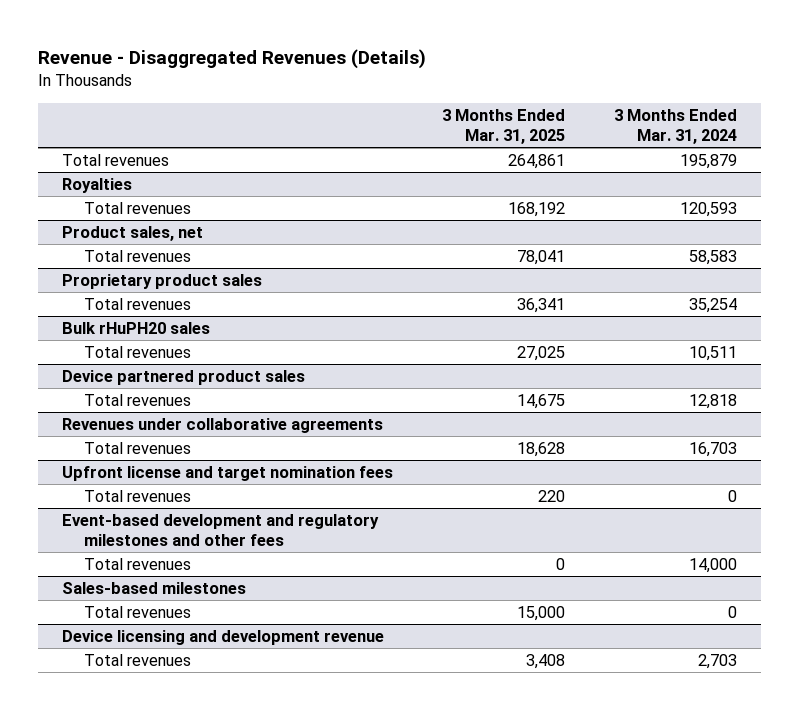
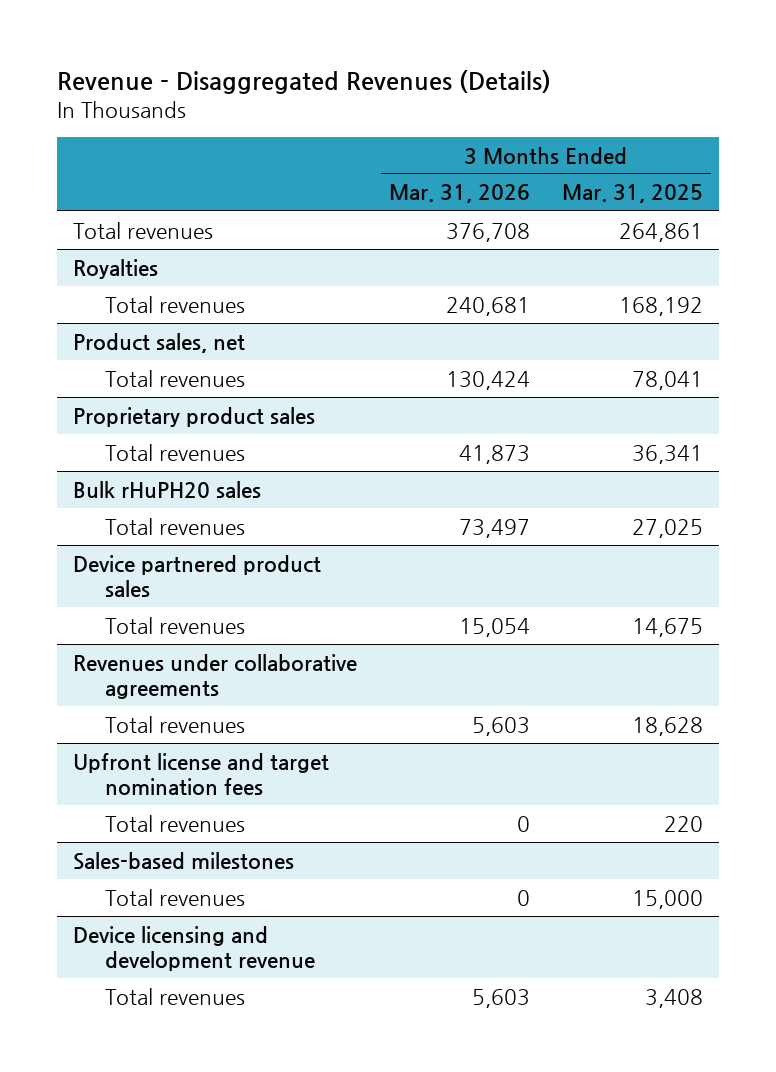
- | 3 Months Ended Mar. 31, 2025 | 3 Months Ended Mar. 31, 2024
+ | 3 Months Ended Mar. 31, 2026 | 3 Months Ended Mar. 31, 2025
- Event-based development and regulatory milestones and other fees
- Total revenues | 0 | 14,000

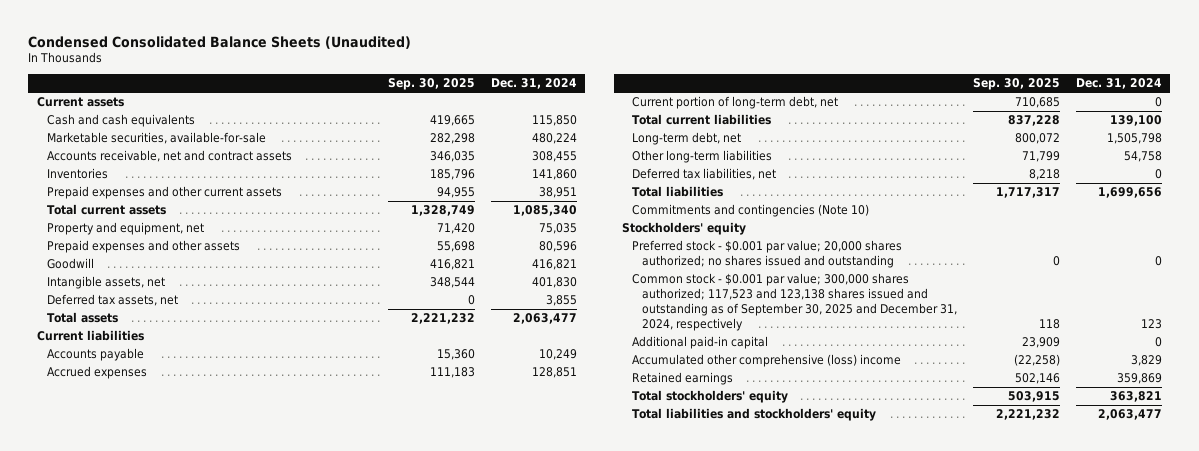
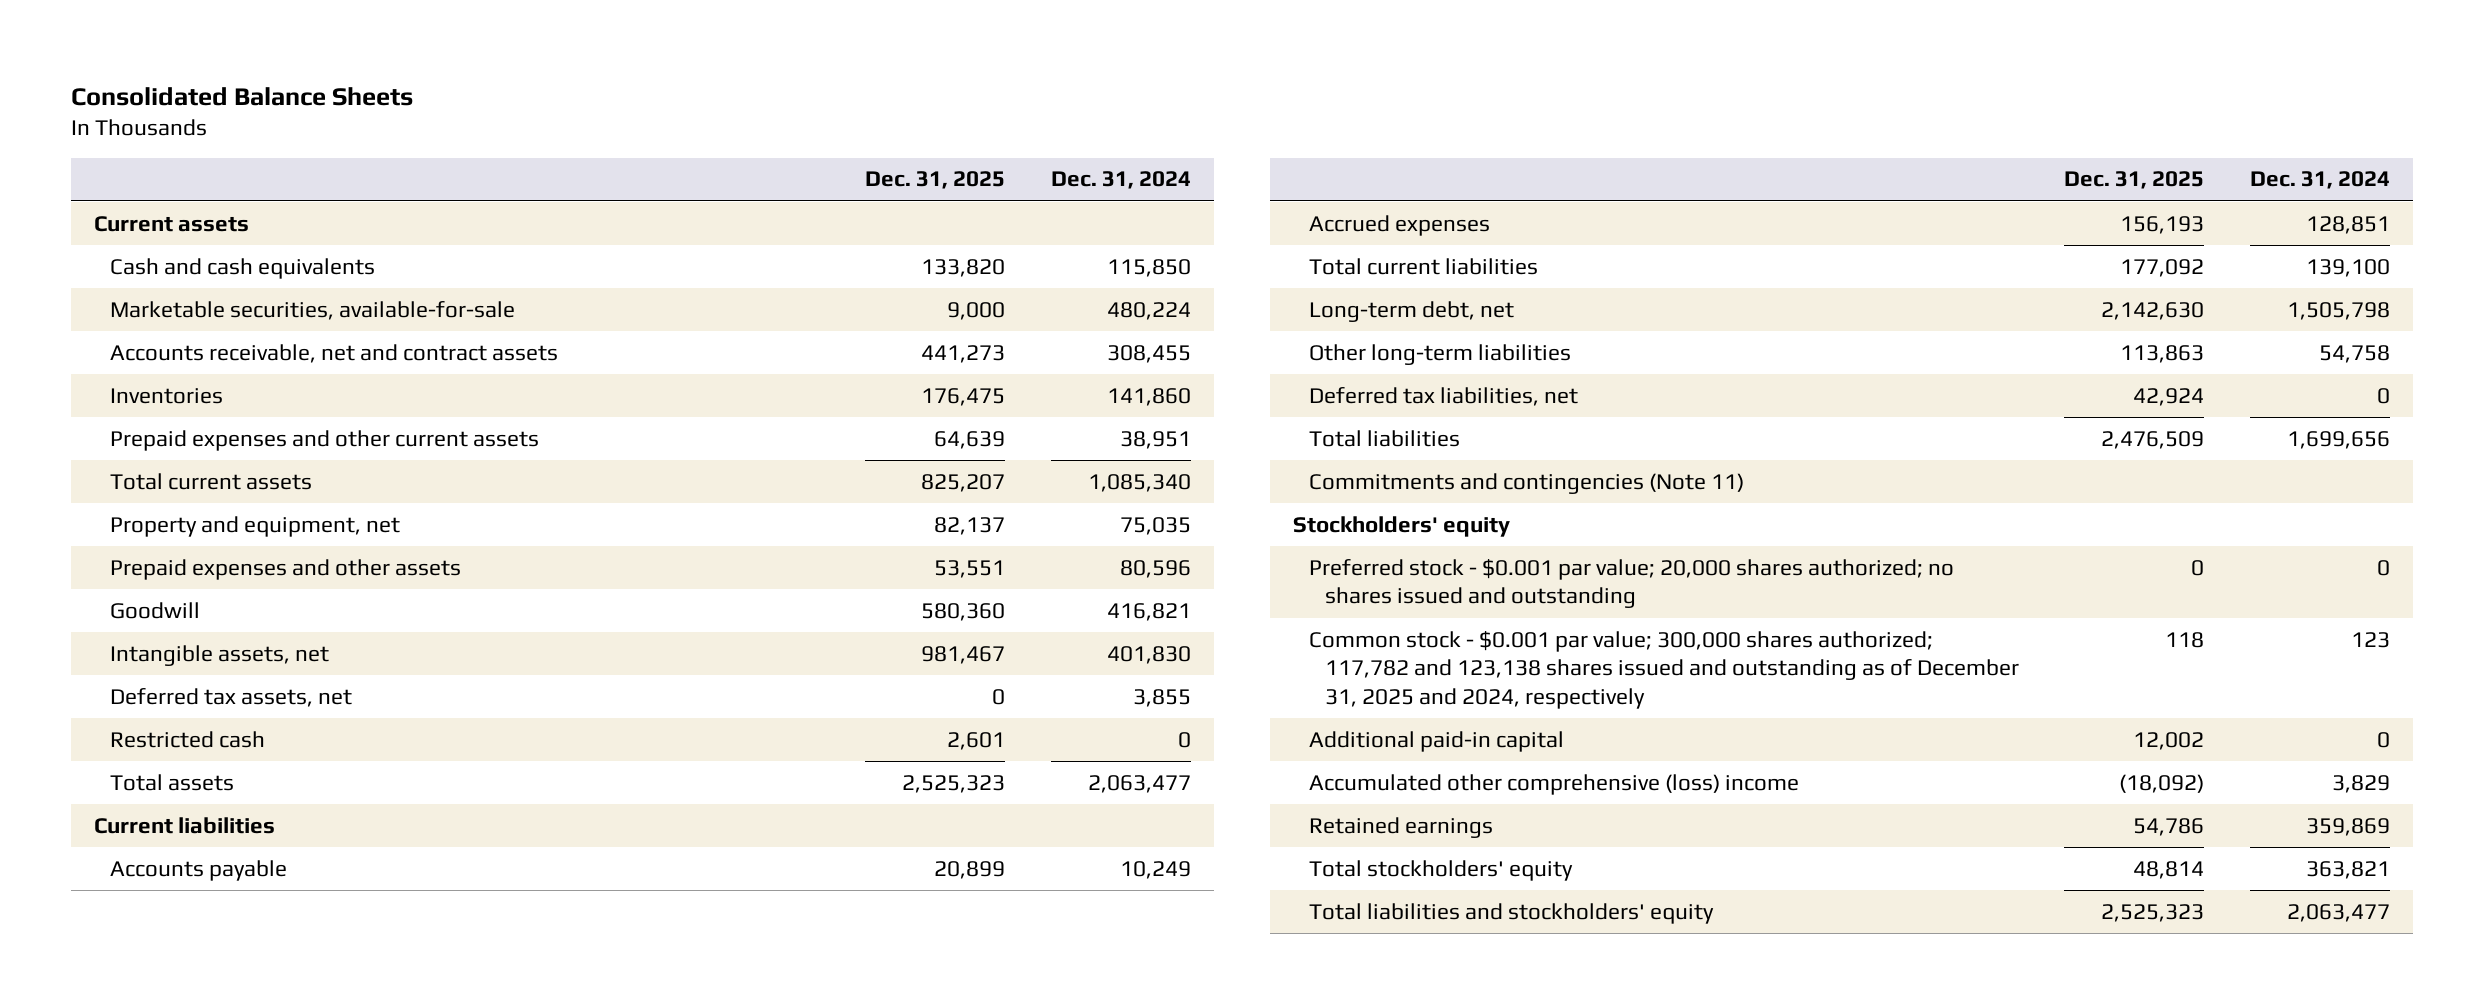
- Condensed Consolidated Balance Sheets (Unaudited)
+ Consolidated Balance Sheets
- | Sep. 30, 2025 | Dec. 31, 2024
+ | Dec. 31, 2025 | Dec. 31, 2024
+ Restricted cash | 2,601 | 0
- Current portion of long-term debt, net | 710,685 | 0
- Commitments and contingencies (Note 10)
+ Commitments and contingencies (Note 11)
- Common stock - $0.001 par value; 300,000 shares authorized; 117,523 and 123,138 shares issued and outstanding as of September 30, 2025 and December 31, 2024, respectively | 118 | 123
+ Common stock - $0.001 par value; 300,000 shares authorized; 117,782 and 123,138 shares issued and outstanding as of December 31, 2025 and 2024, respectively | 118 | 123

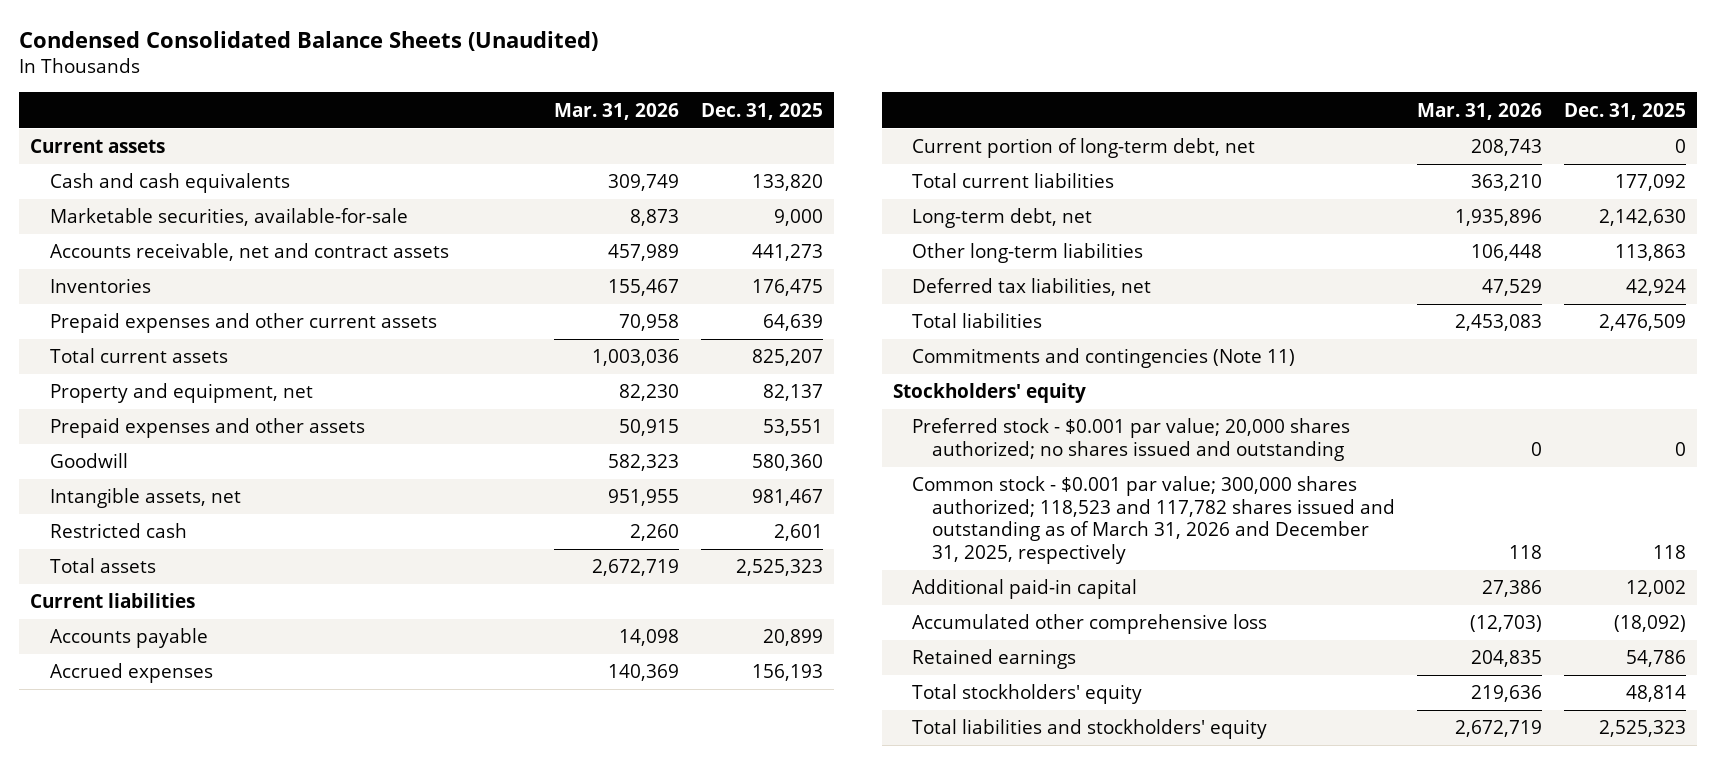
- Consolidated Balance Sheets
+ Condensed Consolidated Balance Sheets (Unaudited)
- | Dec. 31, 2025 | Dec. 31, 2024
+ | Mar. 31, 2026 | Dec. 31, 2025
- Deferred tax assets, net | 0 | 3,855
+ Current portion of long-term debt, net | 208,743 | 0
- Common stock - $0.001 par value; 300,000 shares authorized; 117,782 and 123,138 shares issued and outstanding as of December 31, 2025 and 2024, respectively | 118 | 123
+ Common stock - $0.001 par value; 300,000 shares authorized; 118,523 and 117,782 shares issued and outstanding as of March 31, 2026 and December 31, 2025, respectively | 118 | 118
- Accumulated other comprehensive (loss) income | (18,092) | 3,829
+ Accumulated other comprehensive loss | (12,703) | (18,092)

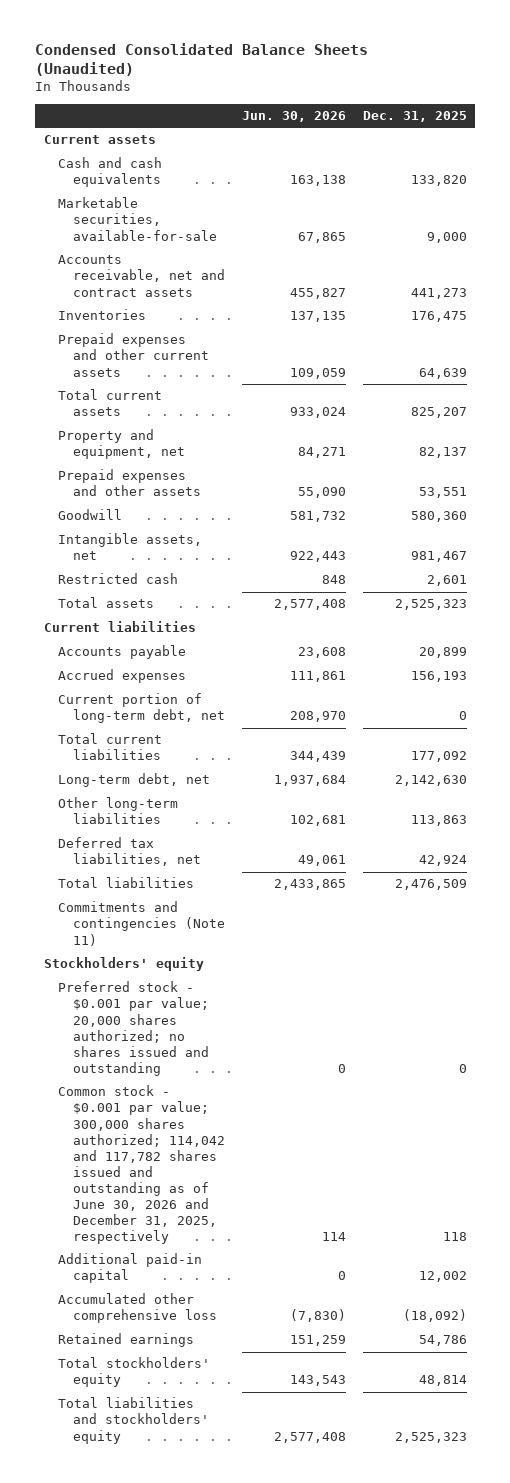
- | Mar. 31, 2026 | Dec. 31, 2025
+ | Jun. 30, 2026 | Dec. 31, 2025
- Common stock - $0.001 par value; 300,000 shares authorized; 118,523 and 117,782 shares issued and outstanding as of March 31, 2026 and December 31, 2025, respectively | 118 | 118
+ Common stock - $0.001 par value; 300,000 shares authorized; 114,042 and 117,782 shares issued and outstanding as of June 30, 2026 and December 31, 2025, respectively | 114 | 118

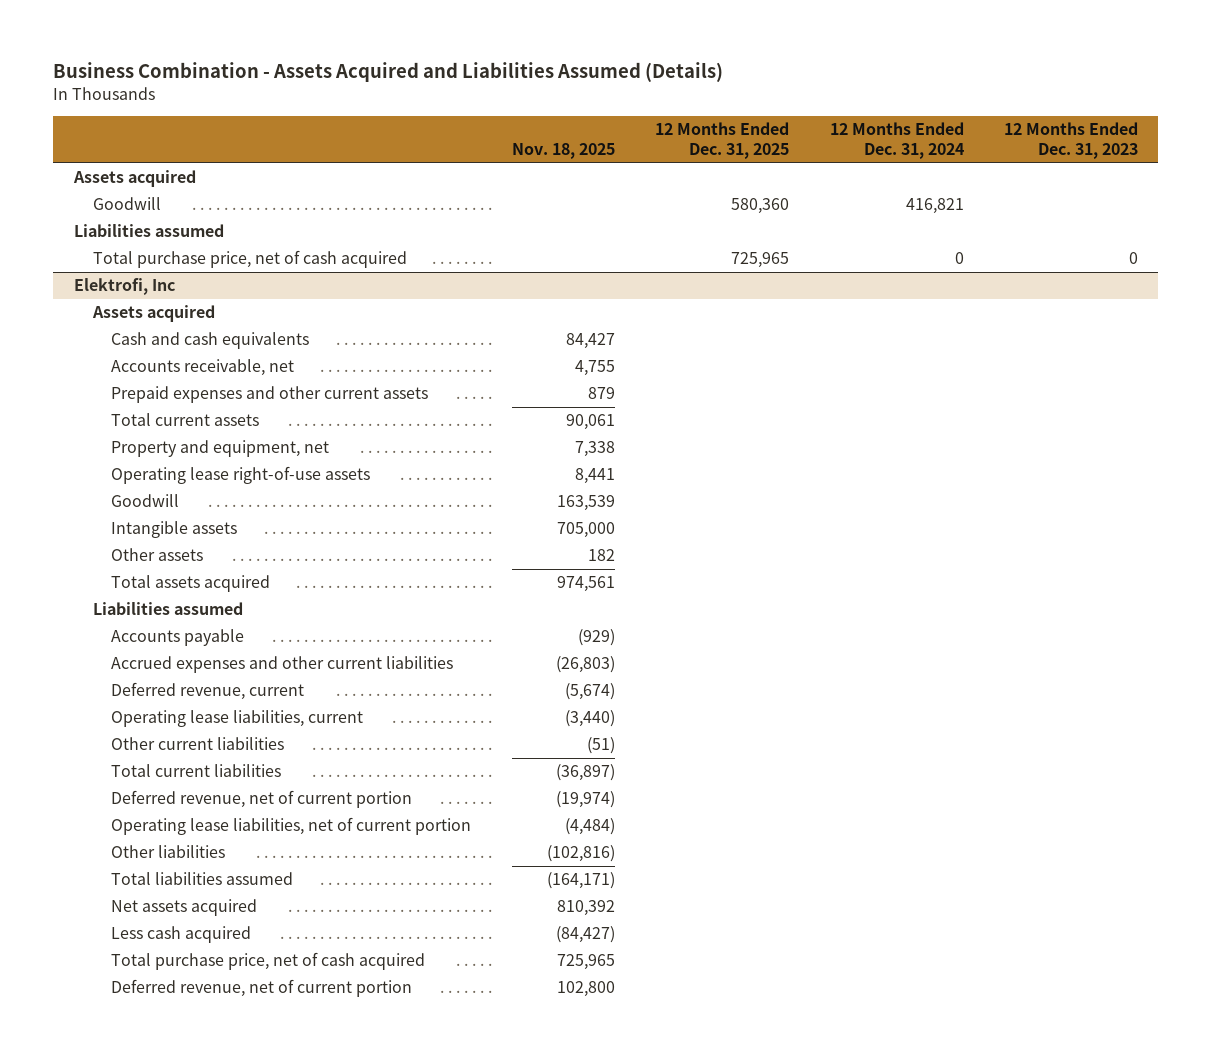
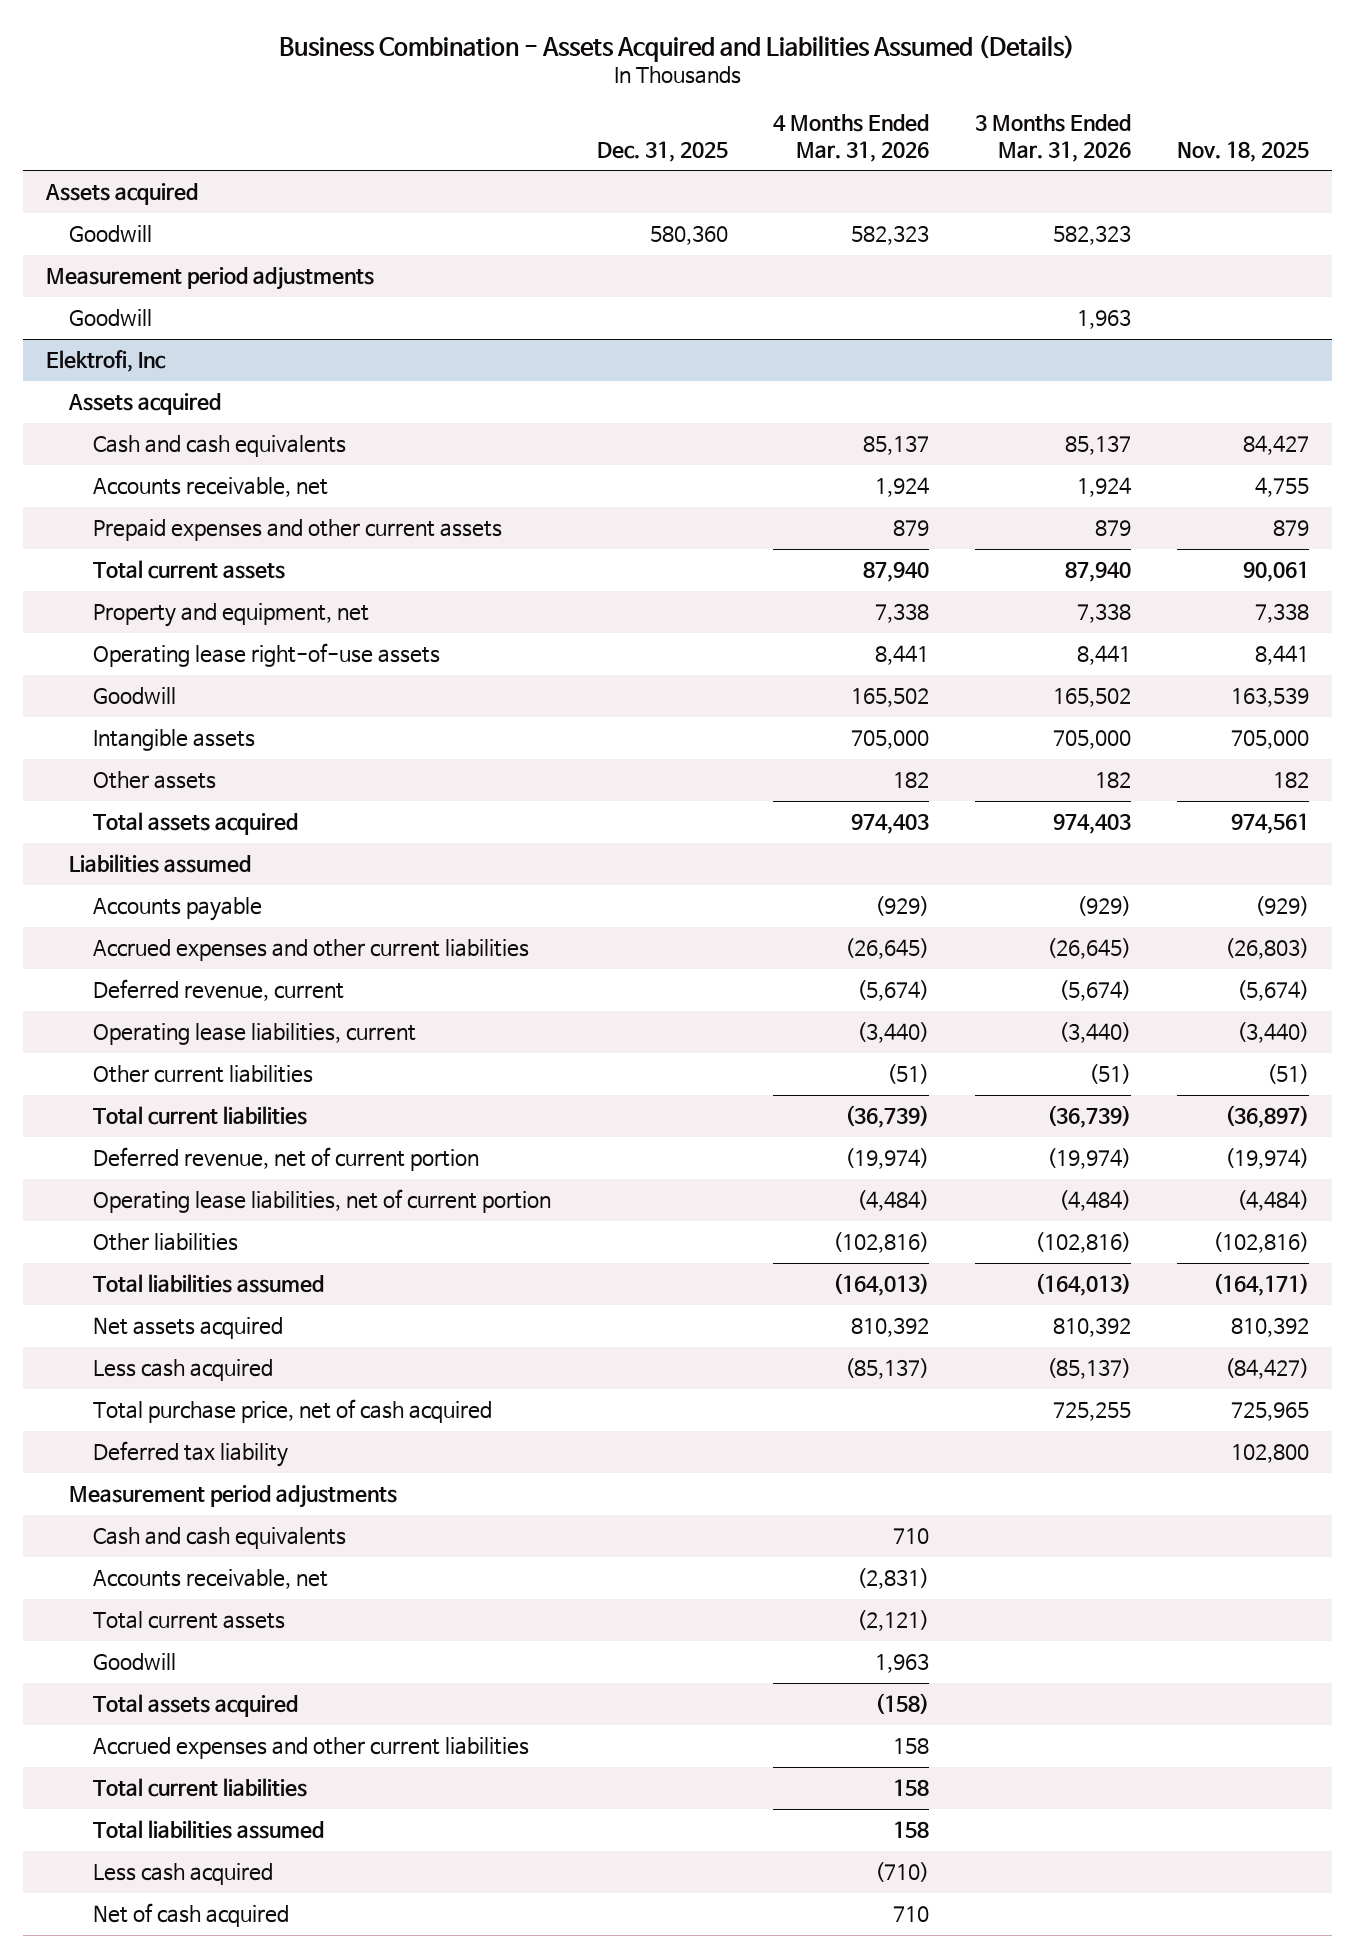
- | Nov. 18, 2025 | 12 Months Ended Dec. 31, 2025 | 12 Months Ended Dec. 31, 2024 | 12 Months Ended Dec. 31, 2023
+ | Dec. 31, 2025 | 4 Months Ended Mar. 31, 2026 | 3 Months Ended Mar. 31, 2026 | Nov. 18, 2025
- Liabilities assumed
- Total purchase price, net of cash acquired | | 725,965 | 0 | 0
+ Measurement period adjustments
+ Goodwill | | | 1,963 |
@ Elektrofi, Inc
- Deferred revenue, net of current portion | 102,800 | | |
+ Deferred tax liability | | | | 102,800
+ Measurement period adjustments
+ Cash and cash equivalents | | 710 | |
+ Accounts receivable, net | | (2,831) | |
+ Total current assets | | (2,121) | |
+ Goodwill | | 1,963 | |
+ Total assets acquired | | (158) | |
+ Accrued expenses and other current liabilities | | 158 | |
+ Total current liabilities | | 158 | |
+ Total liabilities assumed | | 158 | |
+ Less cash acquired | | (710) | |
+ Net of cash acquired | | 710 | |

